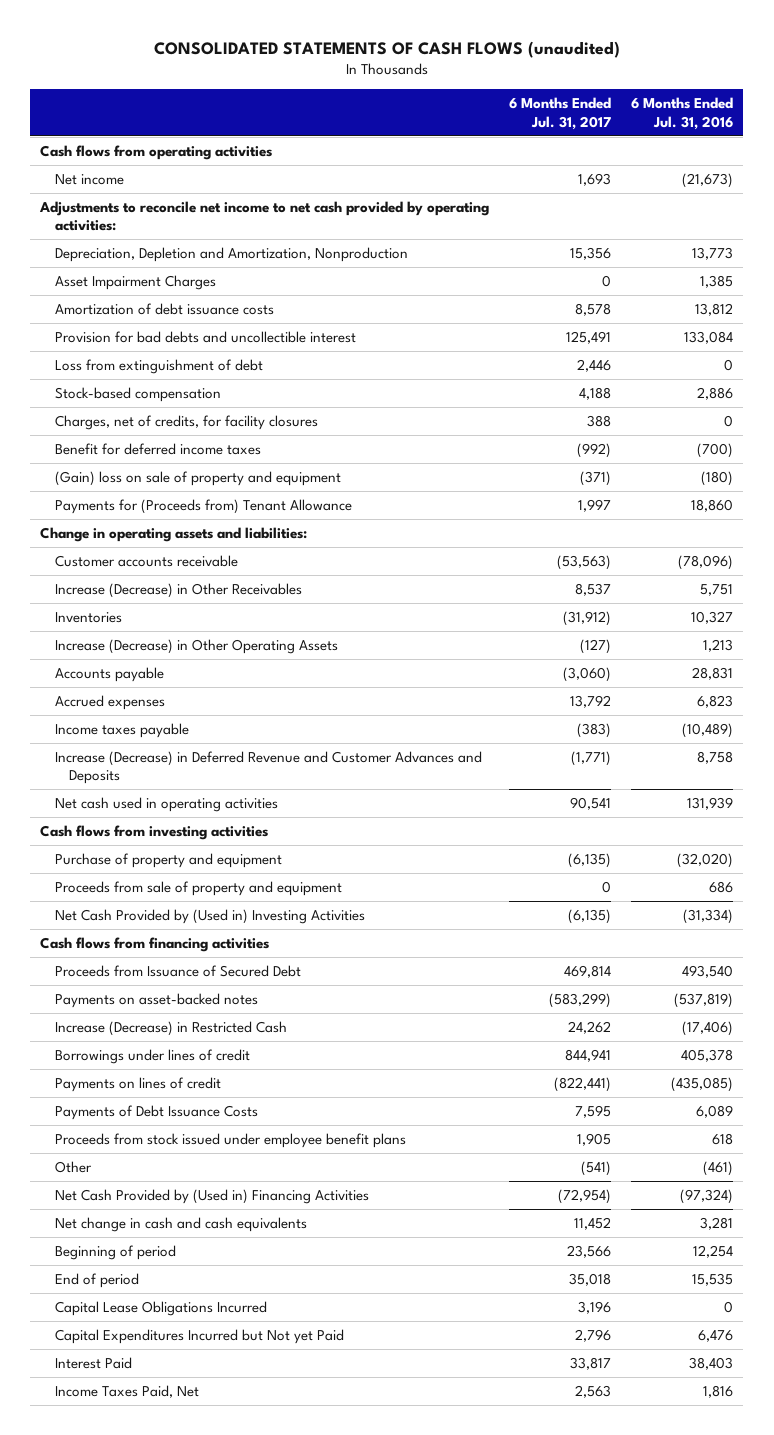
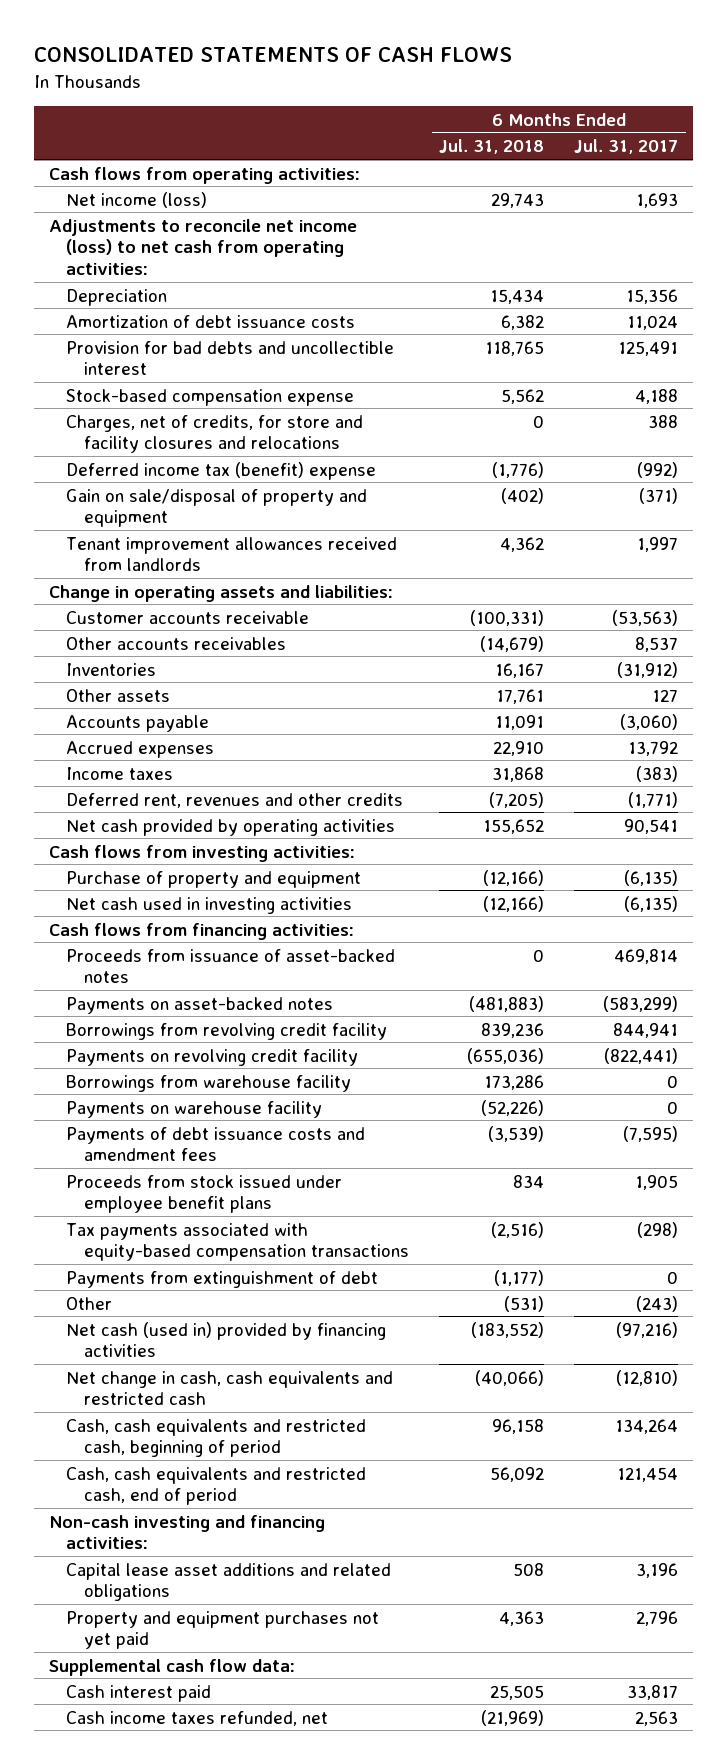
- CONSOLIDATED STATEMENTS OF CASH FLOWS (unaudited)
+ CONSOLIDATED STATEMENTS OF CASH FLOWS
- | 6 Months Ended Jul. 31, 2017 | 6 Months Ended Jul. 31, 2016
+ | 6 Months Ended Jul. 31, 2018 | 6 Months Ended Jul. 31, 2017
- Cash flows from operating activities
- Net income | 1,693 | (21,673)
- Adjustments to reconcile net income to net cash provided by operating activities:
- Depreciation, Depletion and Amortization, Nonproduction | 15,356 | 13,773
- Asset Impairment Charges | 0 | 1,385
- Amortization of debt issuance costs | 8,578 | 13,812
+ Cash flows from operating activities:
+ Net income (loss) | 29,743 | 1,693
+ Adjustments to reconcile net income (loss) to net cash from operating activities:
+ Depreciation | 15,434 | 15,356
+ Amortization of debt issuance costs | 6,382 | 11,024
- Loss from extinguishment of debt | 2,446 | 0
- Stock-based compensation | 4,188 | 2,886
- Charges, net of credits, for facility closures | 388 | 0
- Benefit for deferred income taxes | (992) | (700)
- (Gain) loss on sale of property and equipment | (371) | (180)
- Payments for (Proceeds from) Tenant Allowance | 1,997 | 18,860
+ Stock-based compensation expense | 5,562 | 4,188
+ Charges, net of credits, for store and facility closures and relocations | 0 | 388
+ Deferred income tax (benefit) expense | (1,776) | (992)
+ Gain on sale/disposal of property and equipment | (402) | (371)
+ Tenant improvement allowances received from landlords | 4,362 | 1,997
- Increase (Decrease) in Other Receivables | 8,537 | 5,751
+ Other accounts receivables | (14,679) | 8,537
- Increase (Decrease) in Other Operating Assets | (127) | 1,213
+ Other assets | 17,761 | 127
- Income taxes payable | (383) | (10,489)
- Increase (Decrease) in Deferred Revenue and Customer Advances and Deposits | (1,771) | 8,758
- Net cash used in operating activities | 90,541 | 131,939
- Cash flows from investing activities
+ Income taxes | 31,868 | (383)
+ Deferred rent, revenues and other credits | (7,205) | (1,771)
+ Net cash provided by operating activities | 155,652 | 90,541
+ Cash flows from investing activities:
- Proceeds from sale of property and equipment | 0 | 686
- Net Cash Provided by (Used in) Investing Activities | (6,135) | (31,334)
- Cash flows from financing activities
- Proceeds from Issuance of Secured Debt | 469,814 | 493,540
+ Net cash used in investing activities | (12,166) | (6,135)
+ Cash flows from financing activities:
+ Proceeds from issuance of asset-backed notes | 0 | 469,814
- Increase (Decrease) in Restricted Cash | 24,262 | (17,406)
- Borrowings under lines of credit | 844,941 | 405,378
- Payments on lines of credit | (822,441) | (435,085)
- Payments of Debt Issuance Costs | 7,595 | 6,089
+ Borrowings from revolving credit facility | 839,236 | 844,941
+ Payments on revolving credit facility | (655,036) | (822,441)
+ Borrowings from warehouse facility | 173,286 | 0
+ Payments on warehouse facility | (52,226) | 0
+ Payments of debt issuance costs and amendment fees | (3,539) | (7,595)
- Other | (541) | (461)
- Net Cash Provided by (Used in) Financing Activities | (72,954) | (97,324)
- Net change in cash and cash equivalents | 11,452 | 3,281
- Beginning of period | 23,566 | 12,254
- End of period | 35,018 | 15,535
- Capital Lease Obligations Incurred | 3,196 | 0
- Capital Expenditures Incurred but Not yet Paid | 2,796 | 6,476
- Interest Paid | 33,817 | 38,403
- Income Taxes Paid, Net | 2,563 | 1,816
+ Tax payments associated with equity-based compensation transactions | (2,516) | (298)
+ Payments from extinguishment of debt | (1,177) | 0
+ Other | (531) | (243)
+ Net cash (used in) provided by financing activities | (183,552) | (97,216)
+ Net change in cash, cash equivalents and restricted cash | (40,066) | (12,810)
+ Cash, cash equivalents and restricted cash, beginning of period | 96,158 | 134,264
+ Cash, cash equivalents and restricted cash, end of period | 56,092 | 121,454
+ Non-cash investing and financing activities:
+ Capital lease asset additions and related obligations | 508 | 3,196
+ Property and equipment purchases not yet paid | 4,363 | 2,796
+ Supplemental cash flow data:
+ Cash interest paid | 25,505 | 33,817
+ Cash income taxes refunded, net | (21,969) | 2,563

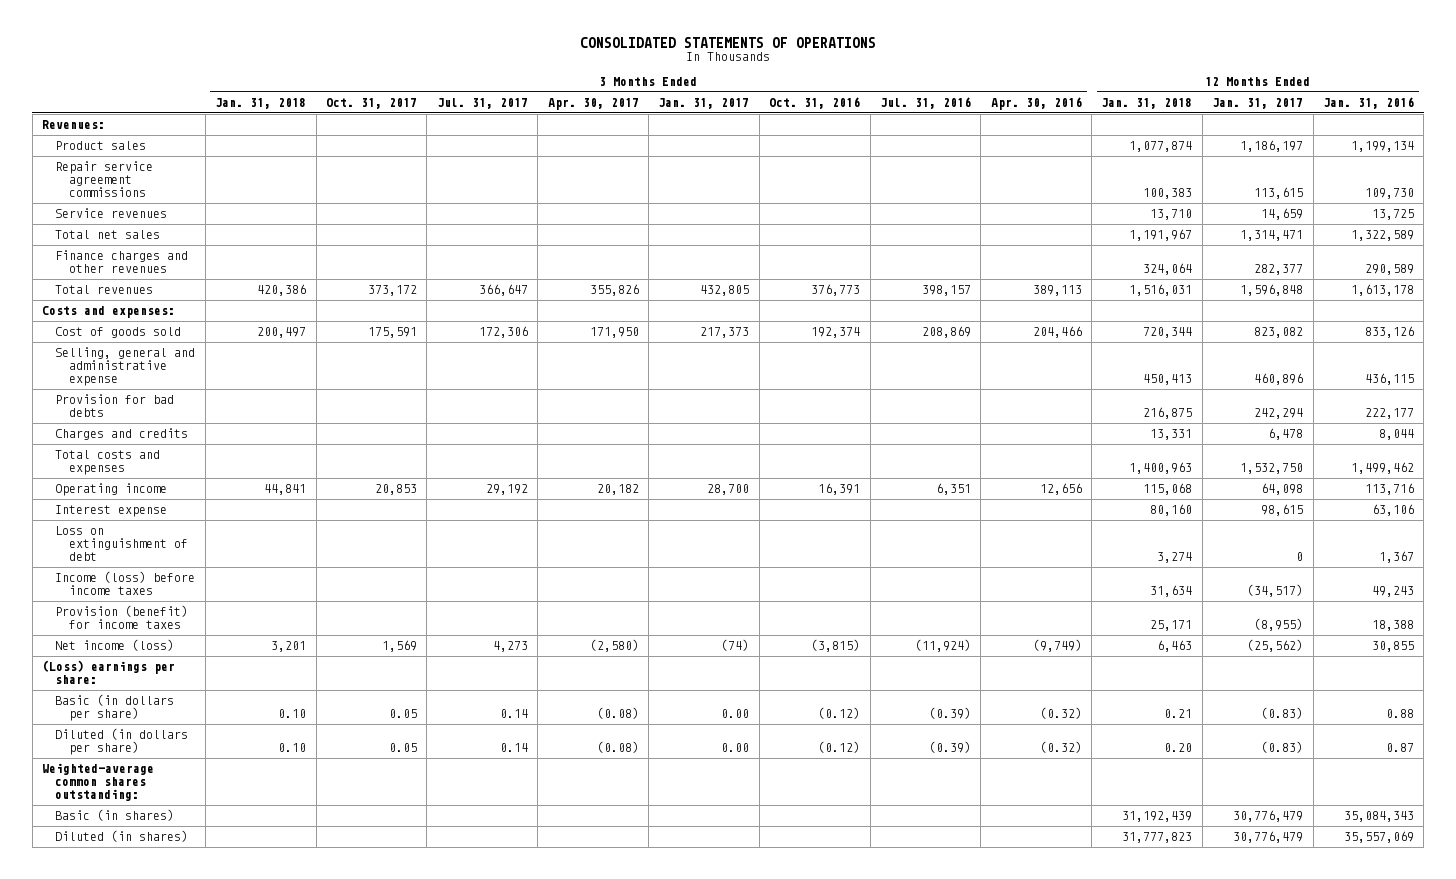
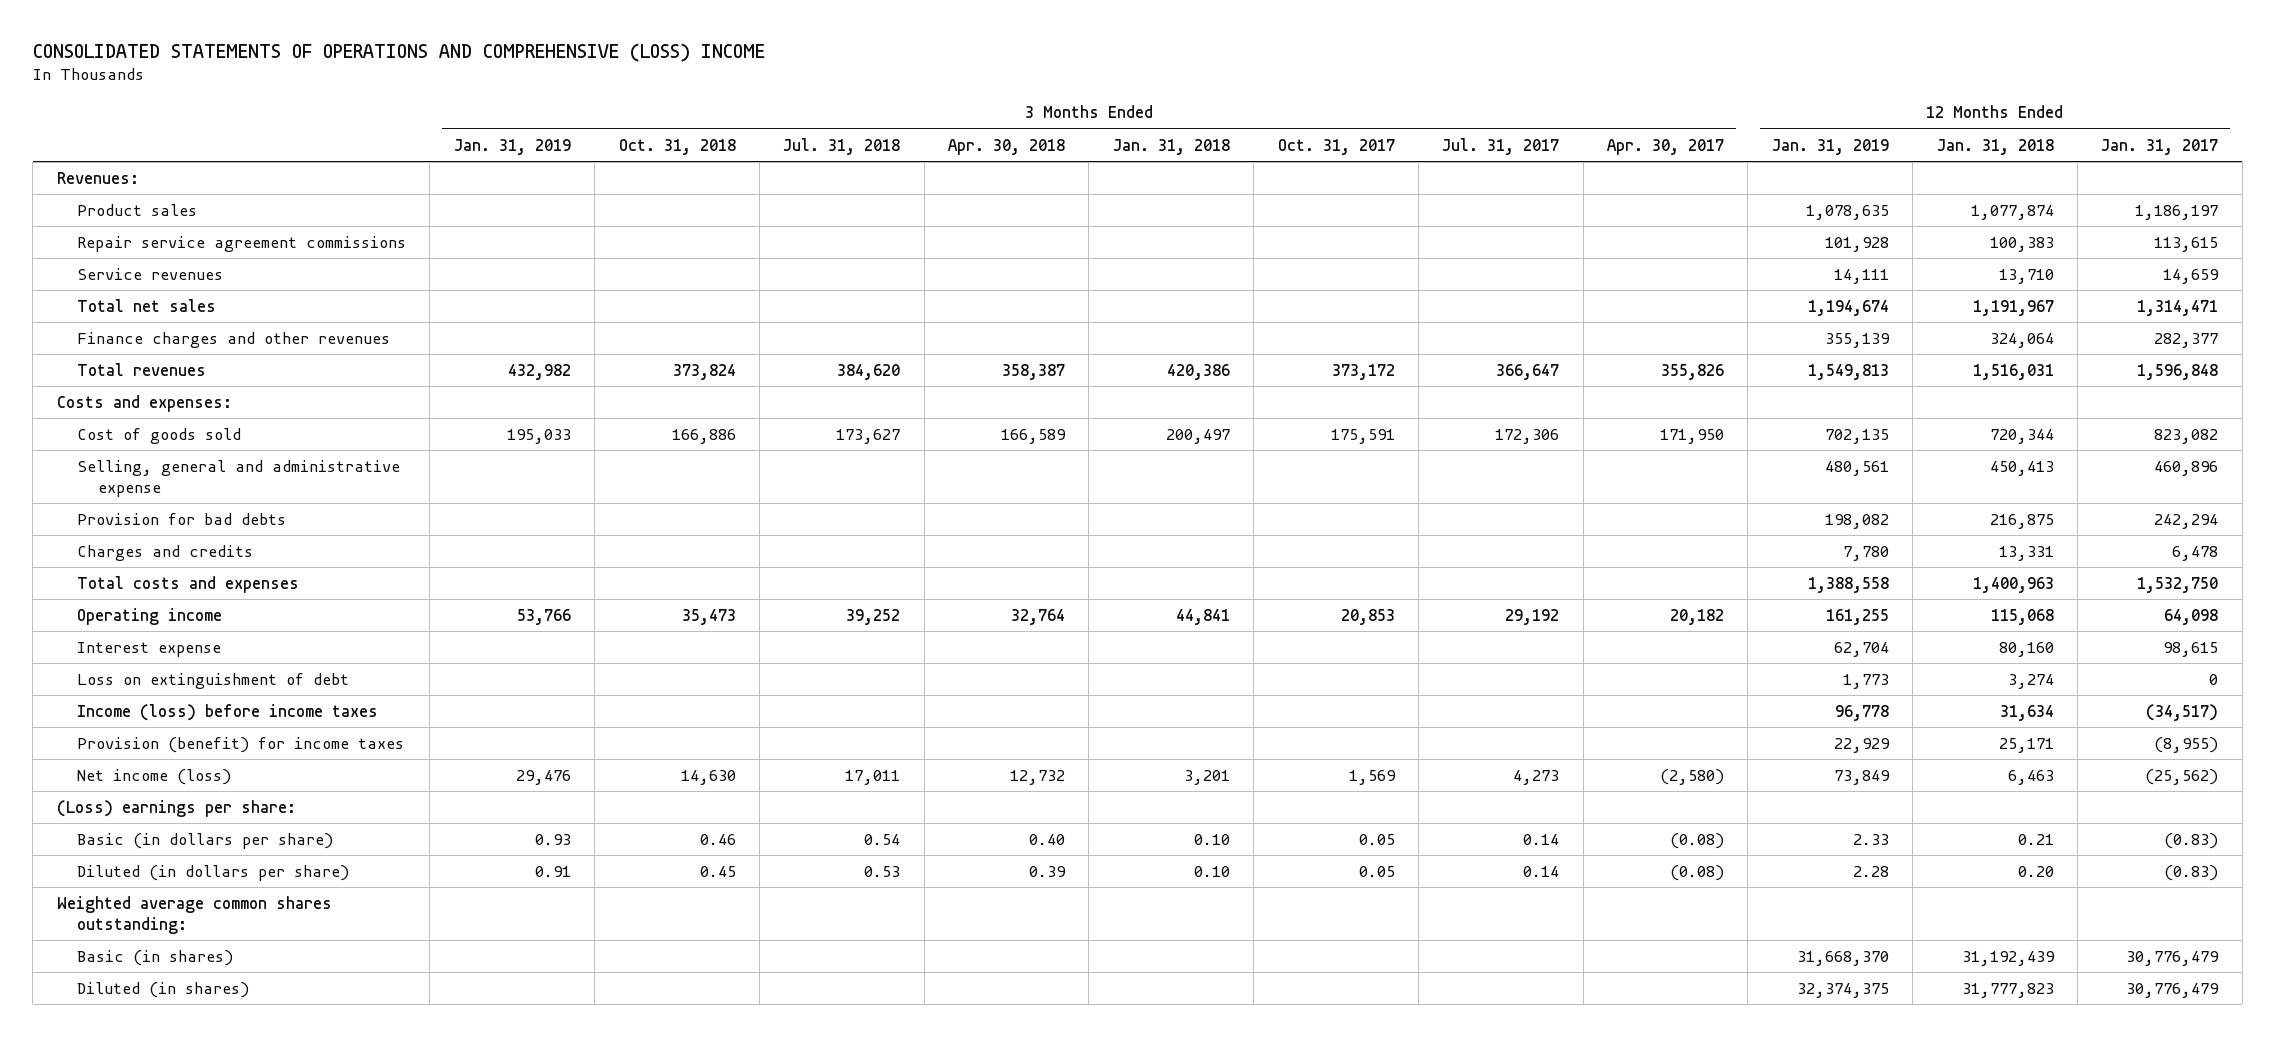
- CONSOLIDATED STATEMENTS OF OPERATIONS
+ CONSOLIDATED STATEMENTS OF OPERATIONS AND COMPREHENSIVE (LOSS) INCOME
- | 3 Months Ended Jan. 31, 2018 | 3 Months Ended Oct. 31, 2017 | 3 Months Ended Jul. 31, 2017 | 3 Months Ended Apr. 30, 2017 | 3 Months Ended Jan. 31, 2017 | 3 Months Ended Oct. 31, 2016 | 3 Months Ended Jul. 31, 2016 | 3 Months Ended Apr. 30, 2016 | 12 Months Ended Jan. 31, 2018 | 12 Months Ended Jan. 31, 2017 | 12 Months Ended Jan. 31, 2016
+ | 3 Months Ended Jan. 31, 2019 | 3 Months Ended Oct. 31, 2018 | 3 Months Ended Jul. 31, 2018 | 3 Months Ended Apr. 30, 2018 | 3 Months Ended Jan. 31, 2018 | 3 Months Ended Oct. 31, 2017 | 3 Months Ended Jul. 31, 2017 | 3 Months Ended Apr. 30, 2017 | 12 Months Ended Jan. 31, 2019 | 12 Months Ended Jan. 31, 2018 | 12 Months Ended Jan. 31, 2017
- Weighted-average common shares outstanding:
+ Weighted average common shares outstanding:

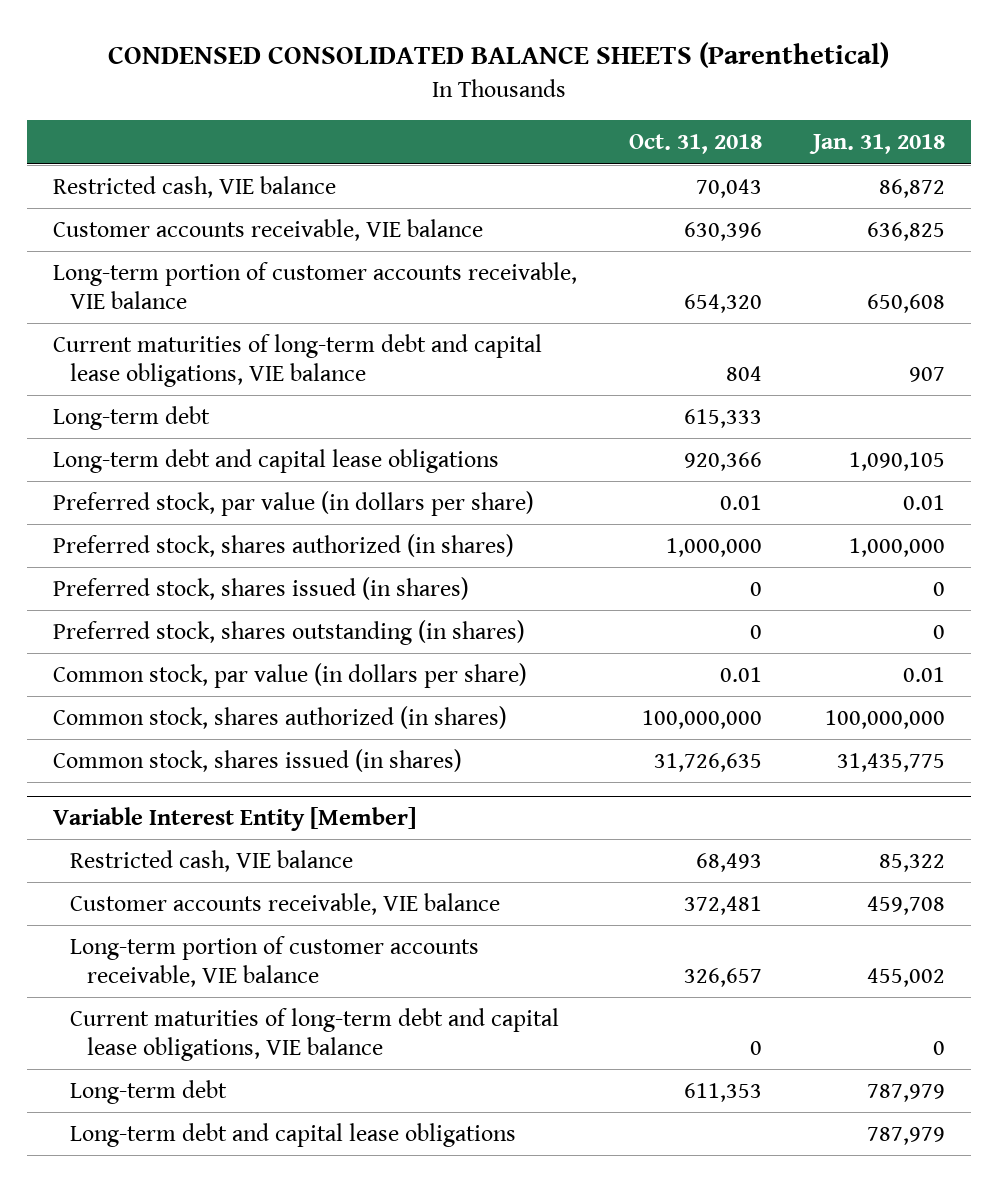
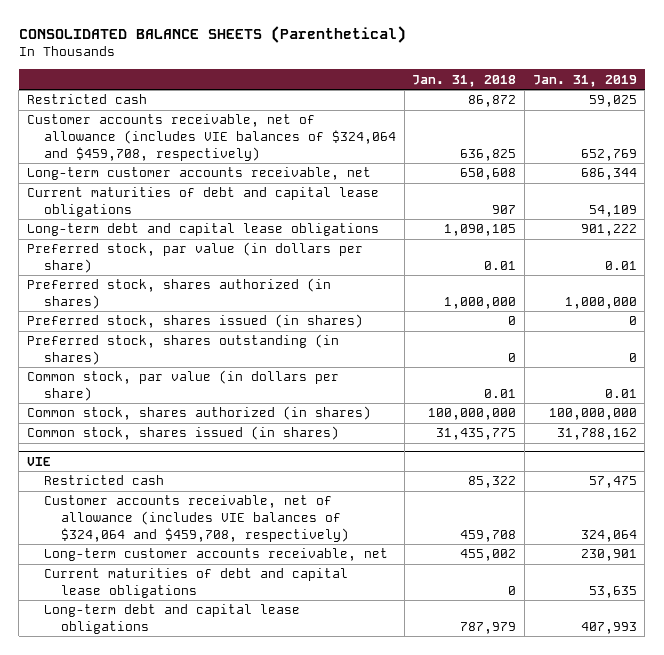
- CONDENSED CONSOLIDATED BALANCE SHEETS (Parenthetical)
+ CONSOLIDATED BALANCE SHEETS (Parenthetical)
- | Oct. 31, 2018 | Jan. 31, 2018
+ | Jan. 31, 2018 | Jan. 31, 2019
- Restricted cash, VIE balance | 70,043 | 86,872
- Customer accounts receivable, VIE balance | 630,396 | 636,825
- Long-term portion of customer accounts receivable, VIE balance | 654,320 | 650,608
- Current maturities of long-term debt and capital lease obligations, VIE balance | 804 | 907
- Long-term debt | 615,333 |
+ Restricted cash | 86,872 | 59,025
+ Customer accounts receivable, net of allowance (includes VIE balances of $324,064 and $459,708, respectively) | 636,825 | 652,769
+ Long-term customer accounts receivable, net | 650,608 | 686,344
+ Current maturities of debt and capital lease obligations | 907 | 54,109
- Variable Interest Entity [Member]
- Restricted cash, VIE balance | 68,493 | 85,322
- Customer accounts receivable, VIE balance | 372,481 | 459,708
- Long-term portion of customer accounts receivable, VIE balance | 326,657 | 455,002
- Current maturities of long-term debt and capital lease obligations, VIE balance | 0 | 0
- Long-term debt | 611,353 | 787,979
+ VIE
+ Restricted cash | 85,322 | 57,475
+ Customer accounts receivable, net of allowance (includes VIE balances of $324,064 and $459,708, respectively) | 459,708 | 324,064
+ Long-term customer accounts receivable, net | 455,002 | 230,901
+ Current maturities of debt and capital lease obligations | 0 | 53,635

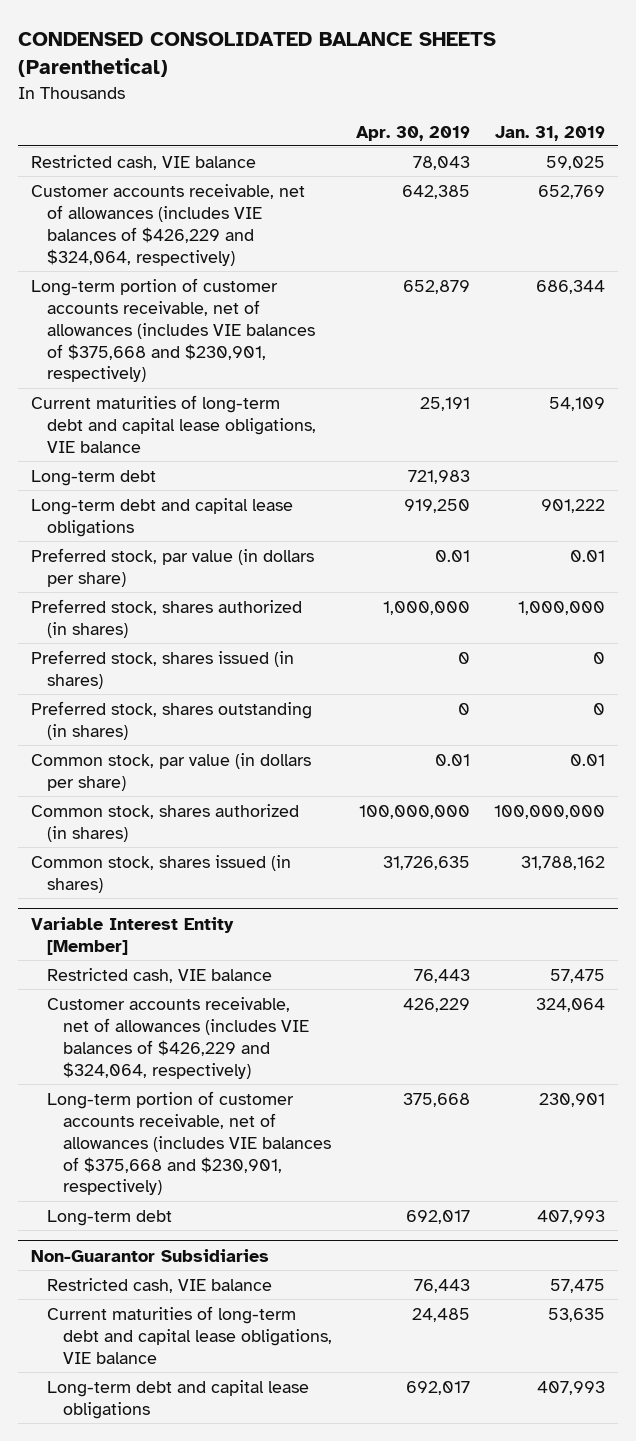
- CONSOLIDATED BALANCE SHEETS (Parenthetical)
+ CONDENSED CONSOLIDATED BALANCE SHEETS (Parenthetical)
- | Jan. 31, 2018 | Jan. 31, 2019
+ | Apr. 30, 2019 | Jan. 31, 2019
- Restricted cash | 86,872 | 59,025
- Customer accounts receivable, net of allowance (includes VIE balances of $324,064 and $459,708, respectively) | 636,825 | 652,769
- Long-term customer accounts receivable, net | 650,608 | 686,344
- Current maturities of debt and capital lease obligations | 907 | 54,109
+ Restricted cash, VIE balance | 78,043 | 59,025
+ Customer accounts receivable, net of allowances (includes VIE balances of $426,229 and $324,064, respectively) | 642,385 | 652,769
+ Long-term portion of customer accounts receivable, net of allowances (includes VIE balances of $375,668 and $230,901, respectively) | 652,879 | 686,344
+ Current maturities of long-term debt and capital lease obligations, VIE balance | 25,191 | 54,109
+ Long-term debt | 721,983 |
- VIE
- Restricted cash | 85,322 | 57,475
- Customer accounts receivable, net of allowance (includes VIE balances of $324,064 and $459,708, respectively) | 459,708 | 324,064
- Long-term customer accounts receivable, net | 455,002 | 230,901
- Current maturities of debt and capital lease obligations | 0 | 53,635
+ Variable Interest Entity [Member]
+ Restricted cash, VIE balance | 76,443 | 57,475
+ Customer accounts receivable, net of allowances (includes VIE balances of $426,229 and $324,064, respectively) | 426,229 | 324,064
+ Long-term portion of customer accounts receivable, net of allowances (includes VIE balances of $375,668 and $230,901, respectively) | 375,668 | 230,901
+ Long-term debt | 692,017 | 407,993
+ Non-Guarantor Subsidiaries
+ Restricted cash, VIE balance | 76,443 | 57,475
+ Current maturities of long-term debt and capital lease obligations, VIE balance | 24,485 | 53,635

